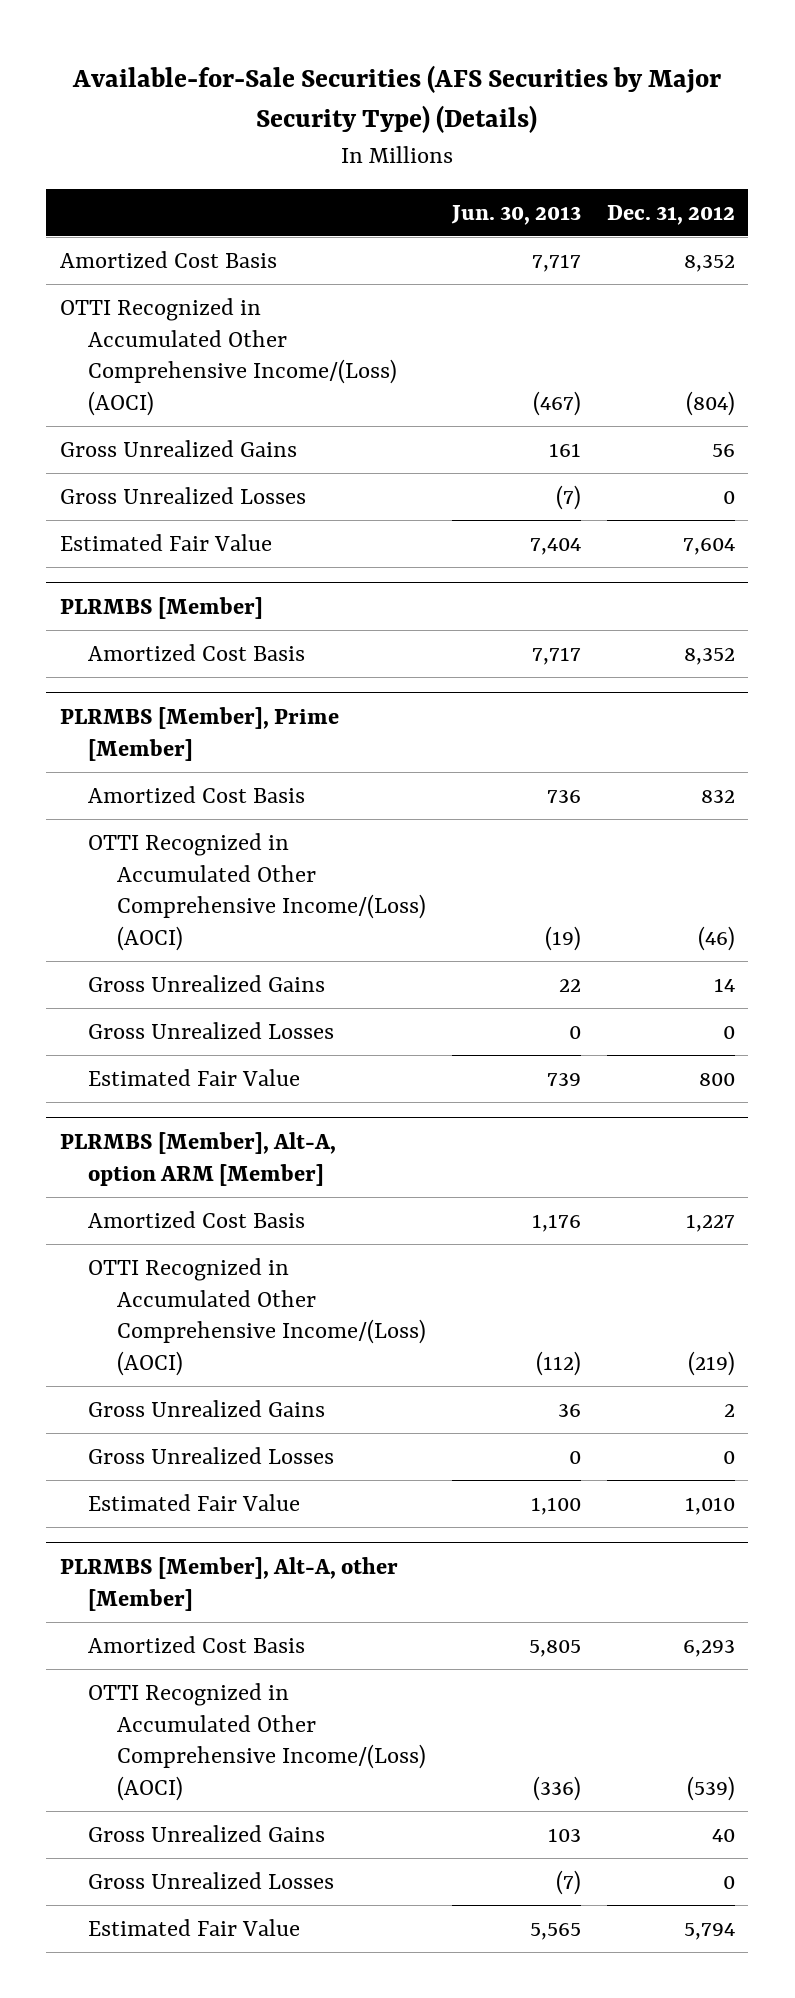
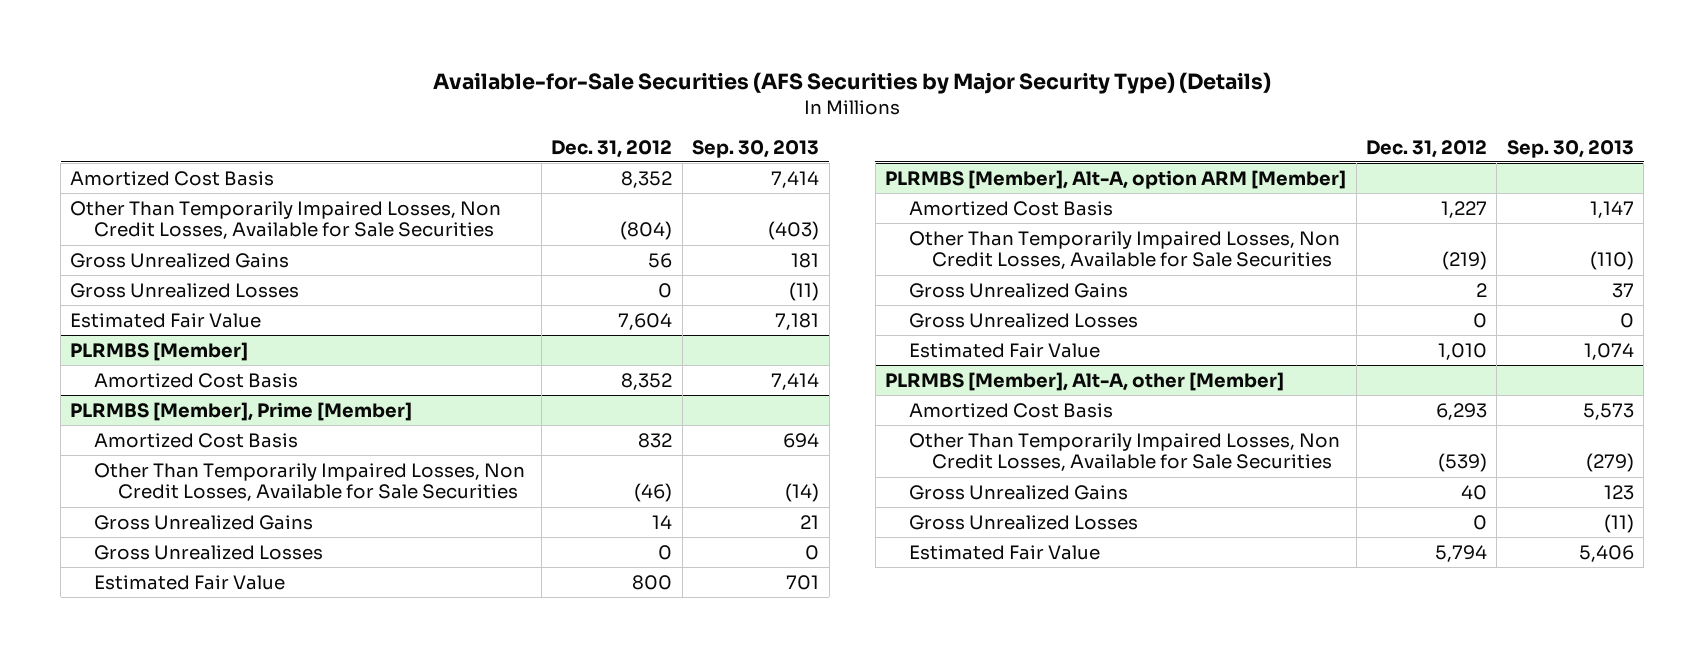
- | Jun. 30, 2013 | Dec. 31, 2012
+ | Dec. 31, 2012 | Sep. 30, 2013
- OTTI Recognized in Accumulated Other Comprehensive Income/(Loss) (AOCI) | (467) | (804)
+ Other Than Temporarily Impaired Losses, Non Credit Losses, Available for Sale Securities | (804) | (403)
@ PLRMBS [Member], Prime [Member]
- OTTI Recognized in Accumulated Other Comprehensive Income/(Loss) (AOCI) | (19) | (46)
+ Other Than Temporarily Impaired Losses, Non Credit Losses, Available for Sale Securities | (46) | (14)
@ PLRMBS [Member], Alt-A, option ARM [Member]
- OTTI Recognized in Accumulated Other Comprehensive Income/(Loss) (AOCI) | (112) | (219)
+ Other Than Temporarily Impaired Losses, Non Credit Losses, Available for Sale Securities | (219) | (110)
@ PLRMBS [Member], Alt-A, other [Member]
- OTTI Recognized in Accumulated Other Comprehensive Income/(Loss) (AOCI) | (336) | (539)
+ Other Than Temporarily Impaired Losses, Non Credit Losses, Available for Sale Securities | (539) | (279)

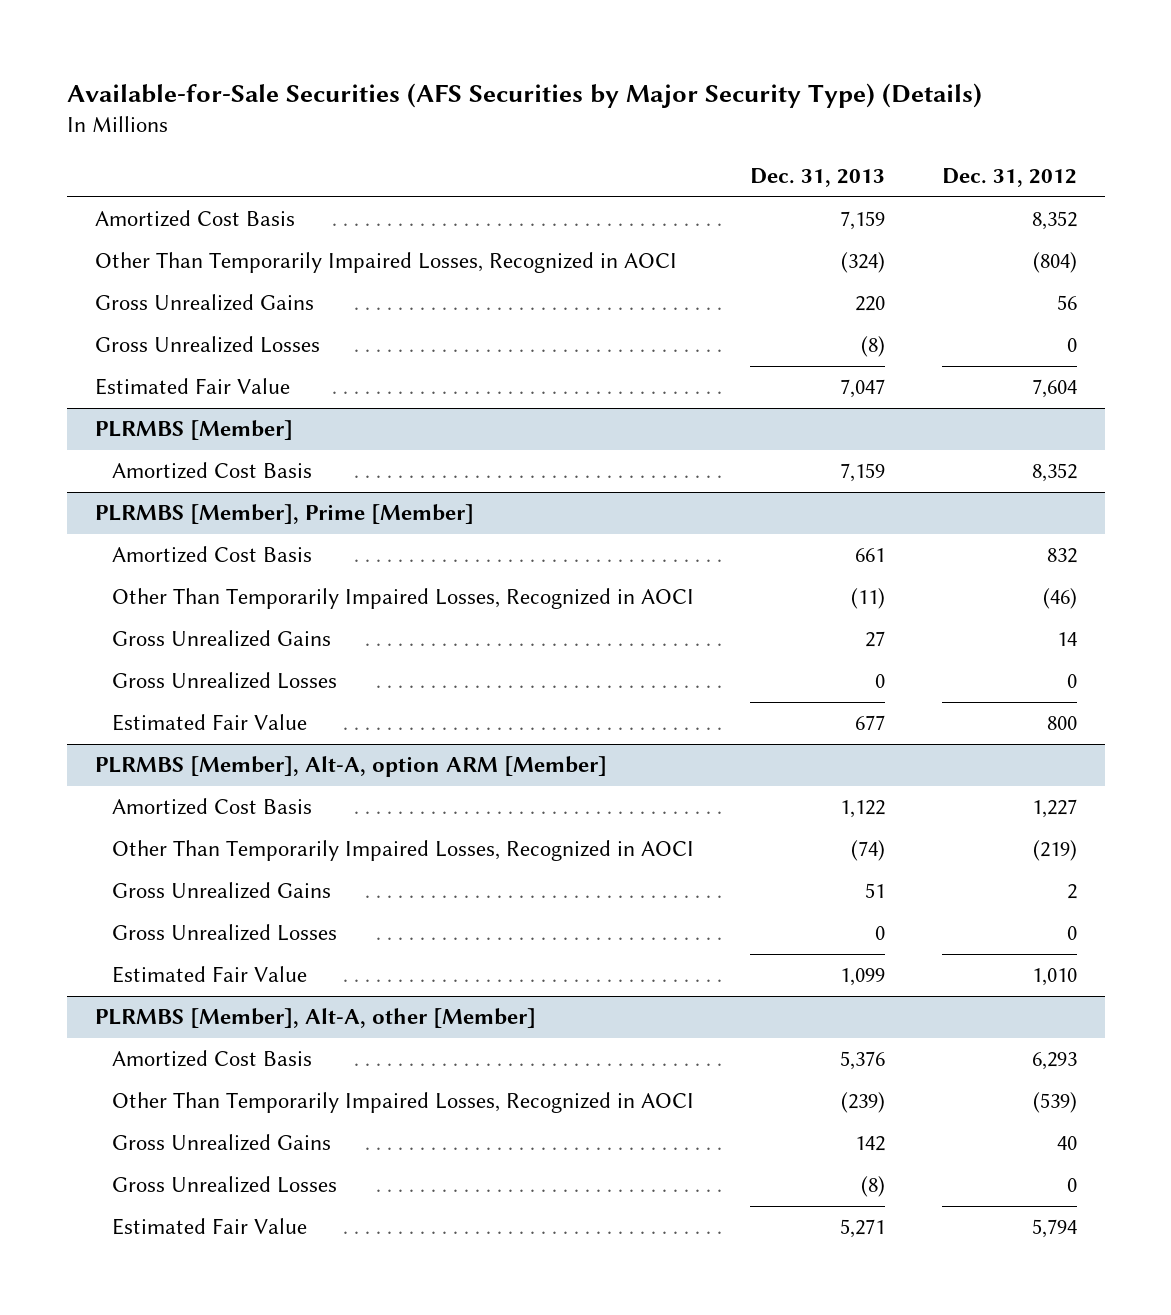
- | Dec. 31, 2012 | Sep. 30, 2013
+ | Dec. 31, 2013 | Dec. 31, 2012
- Other Than Temporarily Impaired Losses, Non Credit Losses, Available for Sale Securities | (804) | (403)
+ Other Than Temporarily Impaired Losses, Recognized in AOCI | (324) | (804)
@ PLRMBS [Member], Prime [Member]
- Other Than Temporarily Impaired Losses, Non Credit Losses, Available for Sale Securities | (46) | (14)
+ Other Than Temporarily Impaired Losses, Recognized in AOCI | (11) | (46)
@ PLRMBS [Member], Alt-A, option ARM [Member]
- Other Than Temporarily Impaired Losses, Non Credit Losses, Available for Sale Securities | (219) | (110)
+ Other Than Temporarily Impaired Losses, Recognized in AOCI | (74) | (219)
@ PLRMBS [Member], Alt-A, other [Member]
- Other Than Temporarily Impaired Losses, Non Credit Losses, Available for Sale Securities | (539) | (279)
+ Other Than Temporarily Impaired Losses, Recognized in AOCI | (239) | (539)

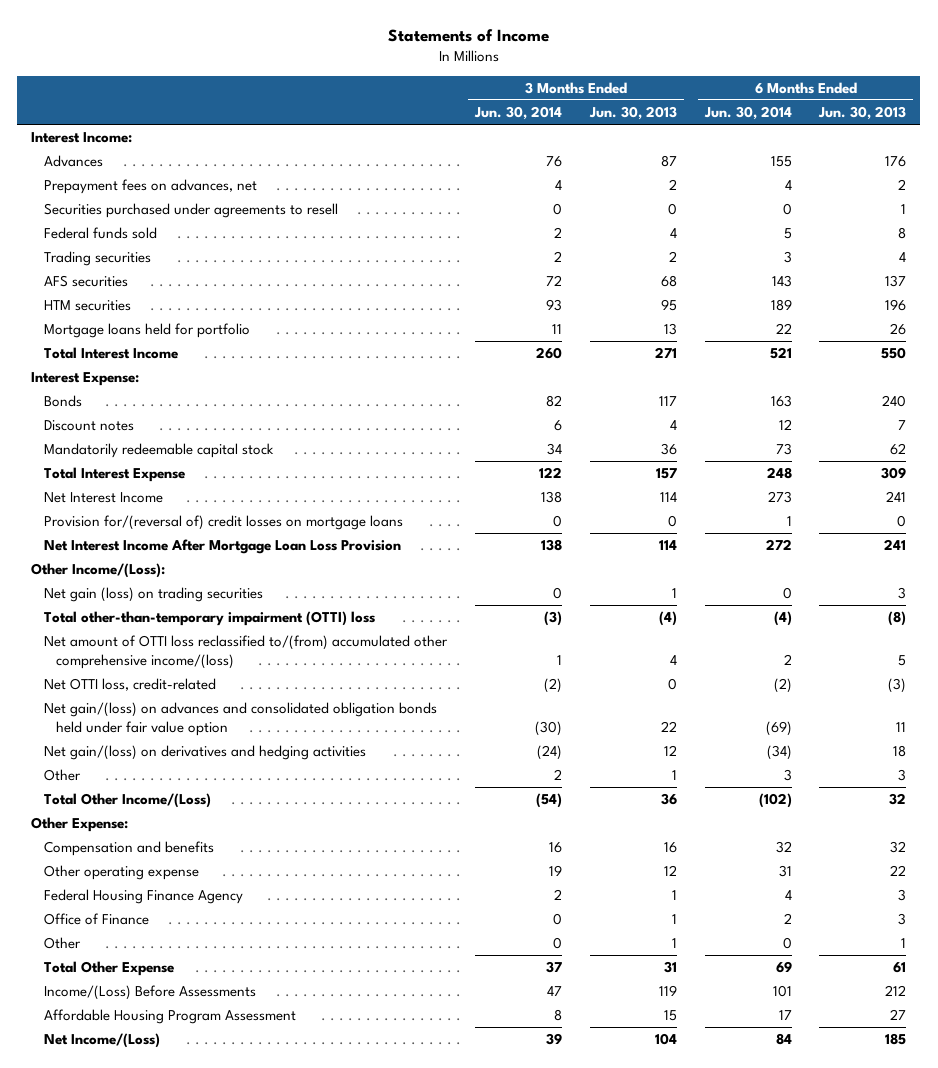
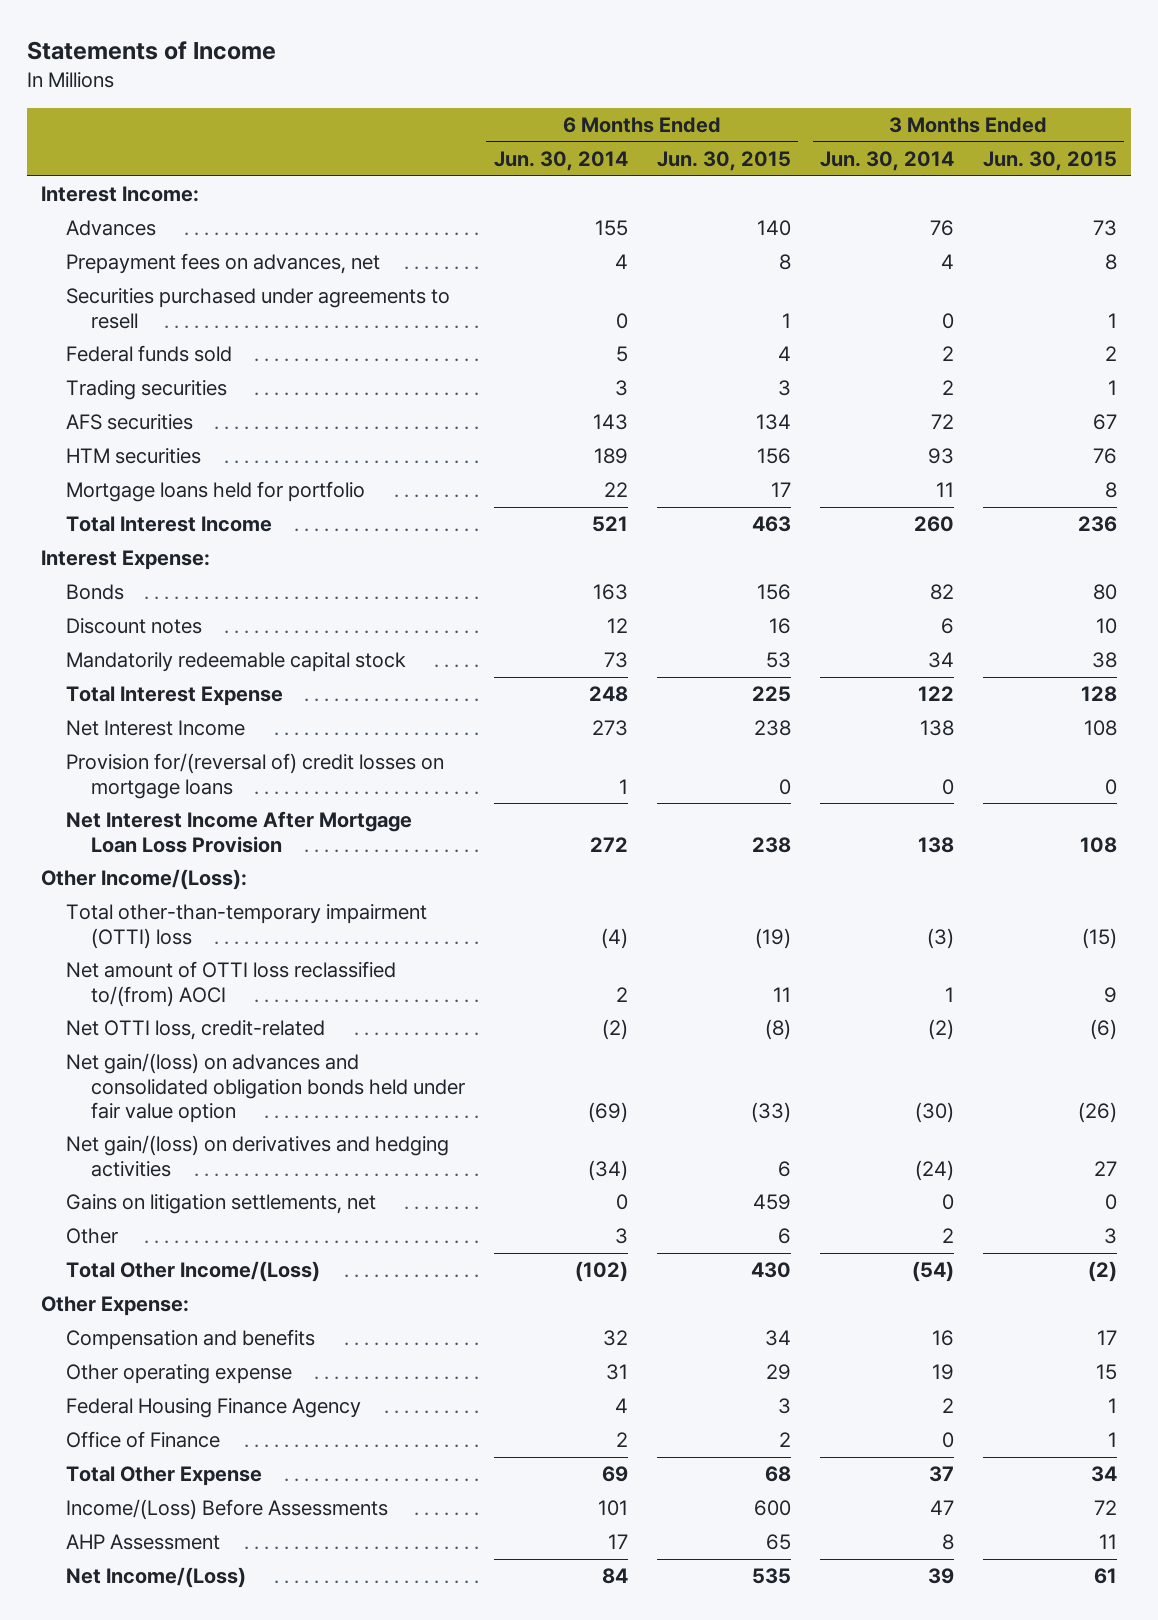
- | 3 Months Ended Jun. 30, 2014 | 3 Months Ended Jun. 30, 2013 | 6 Months Ended Jun. 30, 2014 | 6 Months Ended Jun. 30, 2013
+ | 6 Months Ended Jun. 30, 2014 | 6 Months Ended Jun. 30, 2015 | 3 Months Ended Jun. 30, 2014 | 3 Months Ended Jun. 30, 2015
- Net gain (loss) on trading securities | 0 | 1 | 0 | 3
- Net amount of OTTI loss reclassified to/(from) accumulated other comprehensive income/(loss) | 1 | 4 | 2 | 5
+ Net amount of OTTI loss reclassified to/(from) AOCI | 2 | 11 | 1 | 9
+ Gains on litigation settlements, net | 0 | 459 | 0 | 0
- Other | 0 | 1 | 0 | 1
- Affordable Housing Program Assessment | 8 | 15 | 17 | 27
+ AHP Assessment | 17 | 65 | 8 | 11

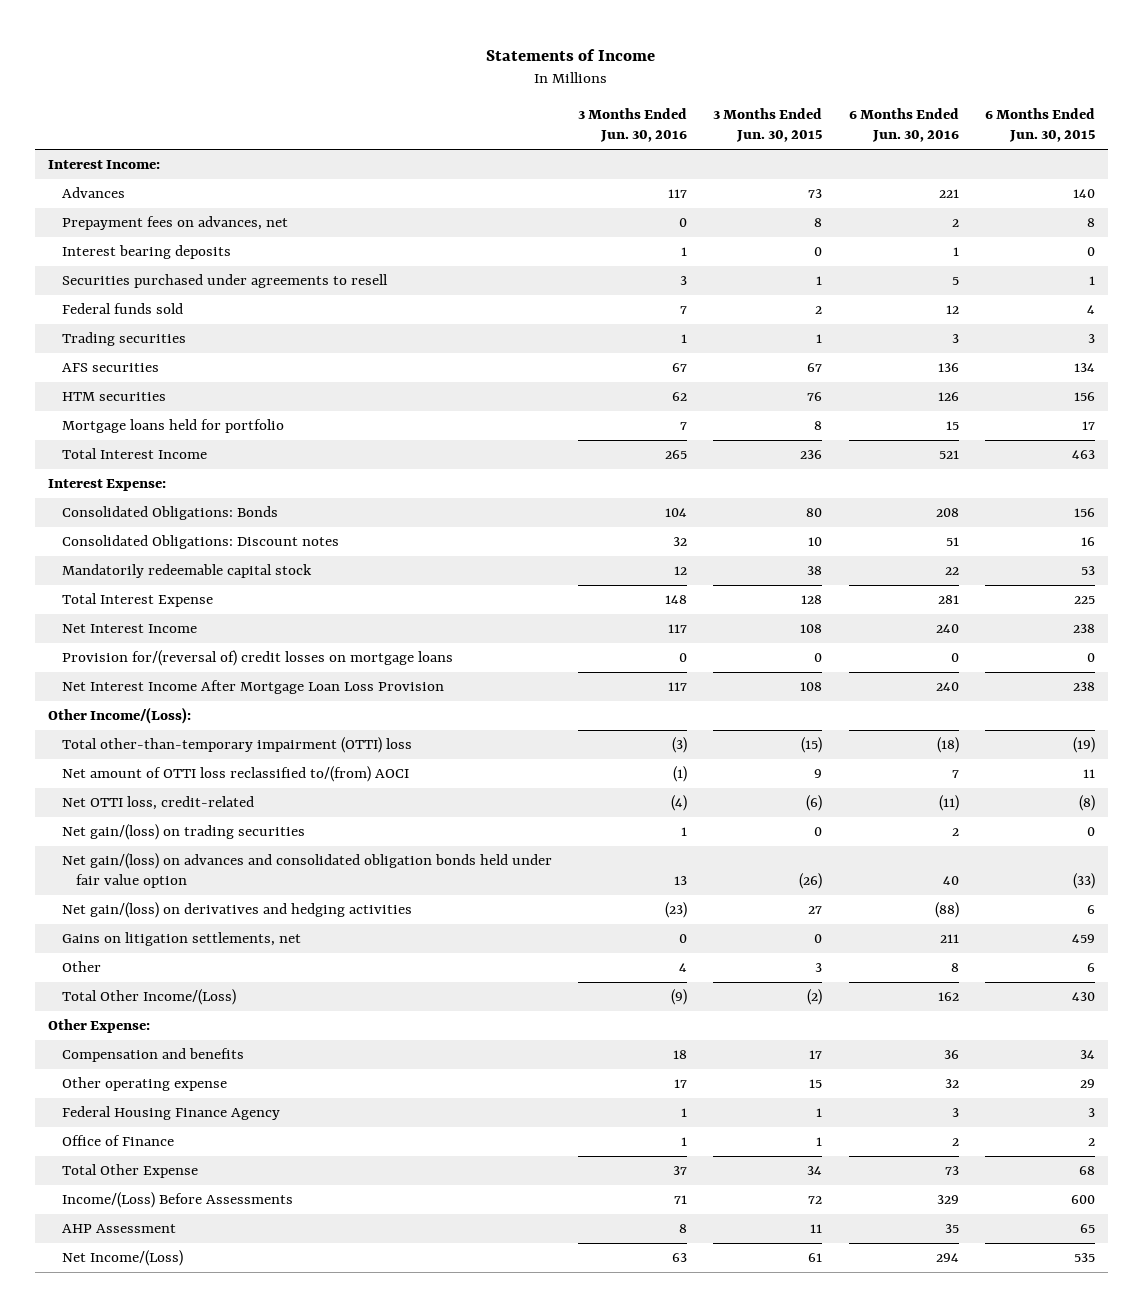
- | 6 Months Ended Jun. 30, 2014 | 6 Months Ended Jun. 30, 2015 | 3 Months Ended Jun. 30, 2014 | 3 Months Ended Jun. 30, 2015
+ | 3 Months Ended Jun. 30, 2016 | 3 Months Ended Jun. 30, 2015 | 6 Months Ended Jun. 30, 2016 | 6 Months Ended Jun. 30, 2015
+ Interest bearing deposits | 1 | 0 | 1 | 0
- Bonds | 163 | 156 | 82 | 80
- Discount notes | 12 | 16 | 6 | 10
+ Consolidated Obligations: Bonds | 104 | 80 | 208 | 156
+ Consolidated Obligations: Discount notes | 32 | 10 | 51 | 16
+ Net gain/(loss) on trading securities | 1 | 0 | 2 | 0

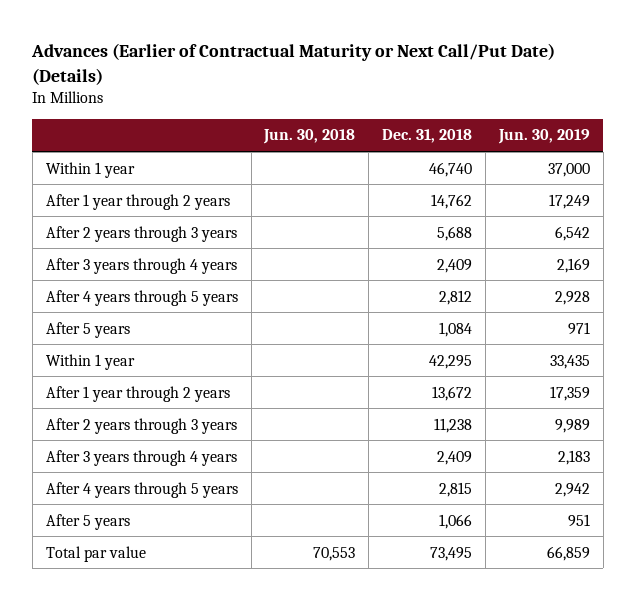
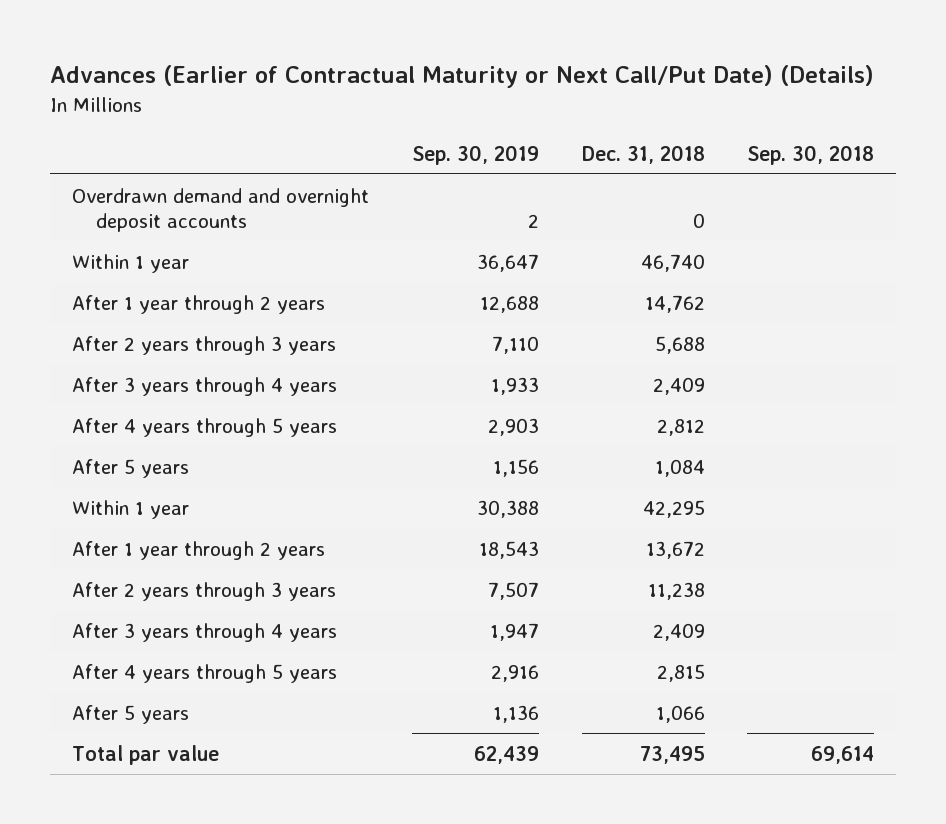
- | Jun. 30, 2018 | Dec. 31, 2018 | Jun. 30, 2019
+ | Sep. 30, 2019 | Dec. 31, 2018 | Sep. 30, 2018
+ Overdrawn demand and overnight deposit accounts | 2 | 0 |

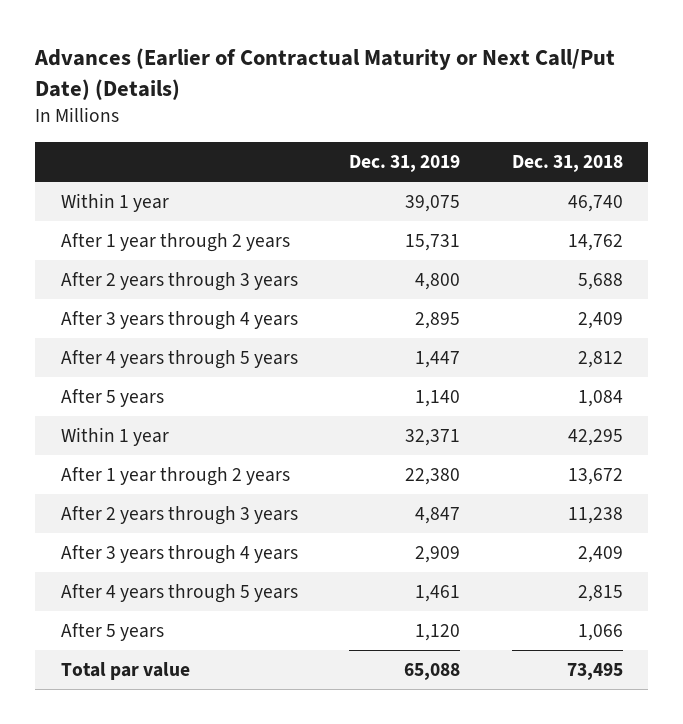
- | Sep. 30, 2019 | Dec. 31, 2018 | Sep. 30, 2018
+ | Dec. 31, 2019 | Dec. 31, 2018
- Overdrawn demand and overnight deposit accounts | 2 | 0 |

